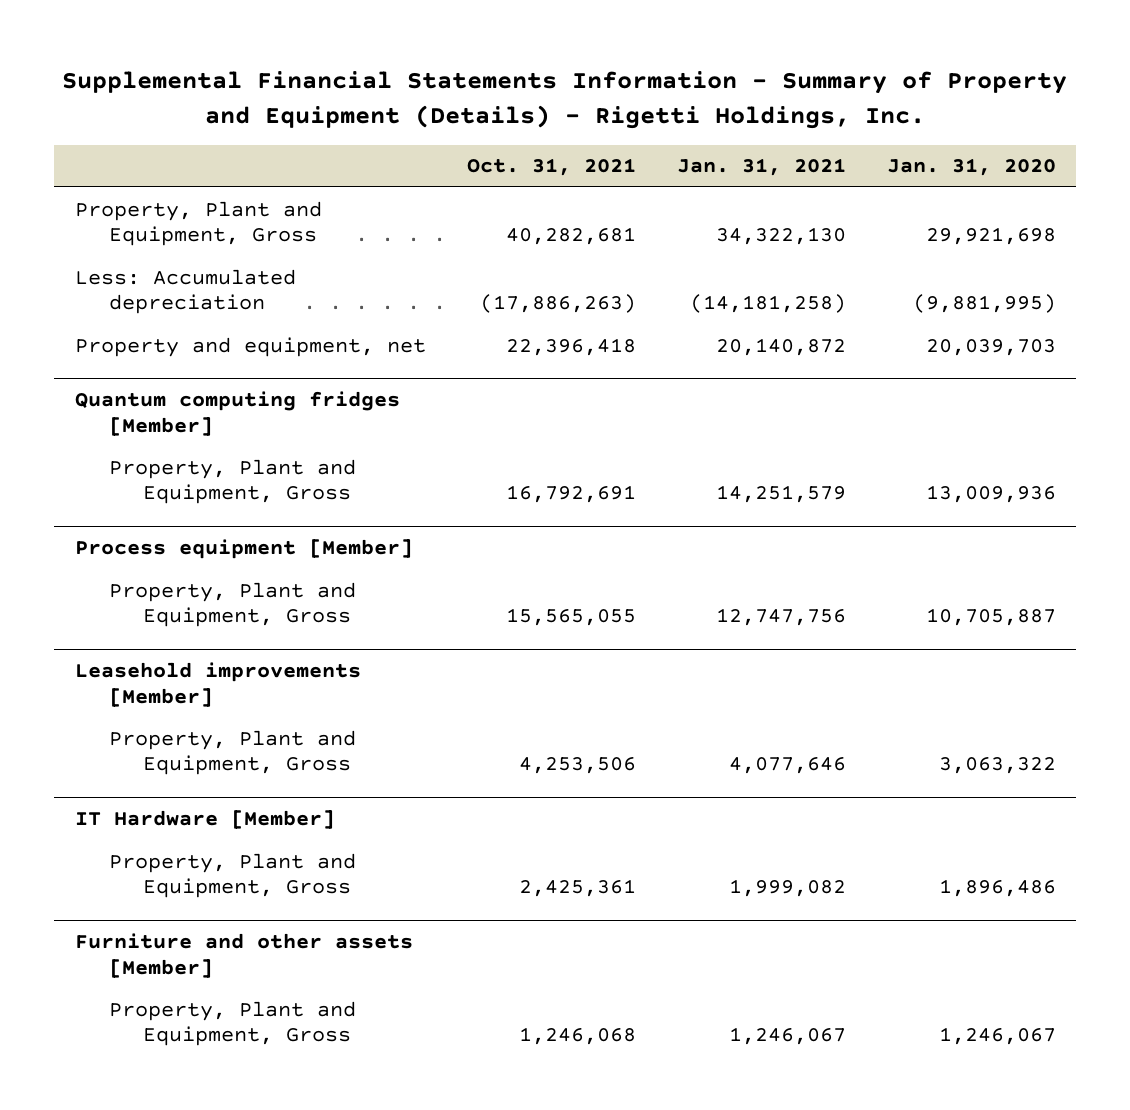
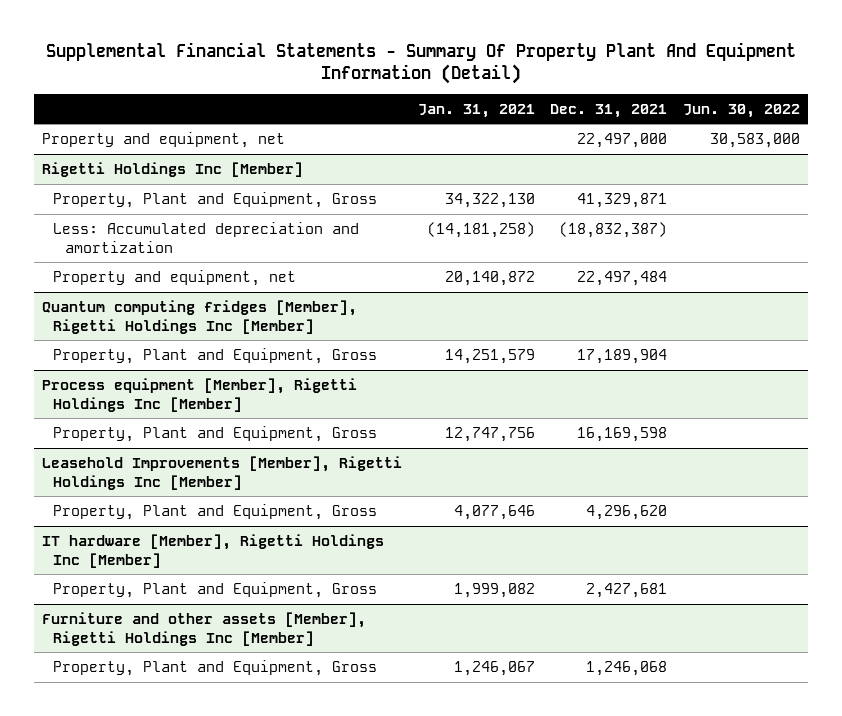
- Supplemental Financial Statements Information - Summary of Property and Equipment (Details) - Rigetti Holdings, Inc.
+ Supplemental Financial Statements - Summary Of Property Plant And Equipment Information (Detail)
- | Oct. 31, 2021 | Jan. 31, 2021 | Jan. 31, 2020
+ | Jan. 31, 2021 | Dec. 31, 2021 | Jun. 30, 2022
+ Property and equipment, net | | 22,497,000 | 30,583,000
+ Rigetti Holdings Inc [Member]
- Less: Accumulated depreciation | (17,886,263) | (14,181,258) | (9,881,995)
+ Less: Accumulated depreciation and amortization | (14,181,258) | (18,832,387) |
- Quantum computing fridges [Member]
+ Quantum computing fridges [Member], Rigetti Holdings Inc [Member]
- Process equipment [Member]
+ Process equipment [Member], Rigetti Holdings Inc [Member]
- Leasehold improvements [Member]
+ Leasehold Improvements [Member], Rigetti Holdings Inc [Member]
- IT Hardware [Member]
+ IT hardware [Member], Rigetti Holdings Inc [Member]
- Furniture and other assets [Member]
+ Furniture and other assets [Member], Rigetti Holdings Inc [Member]

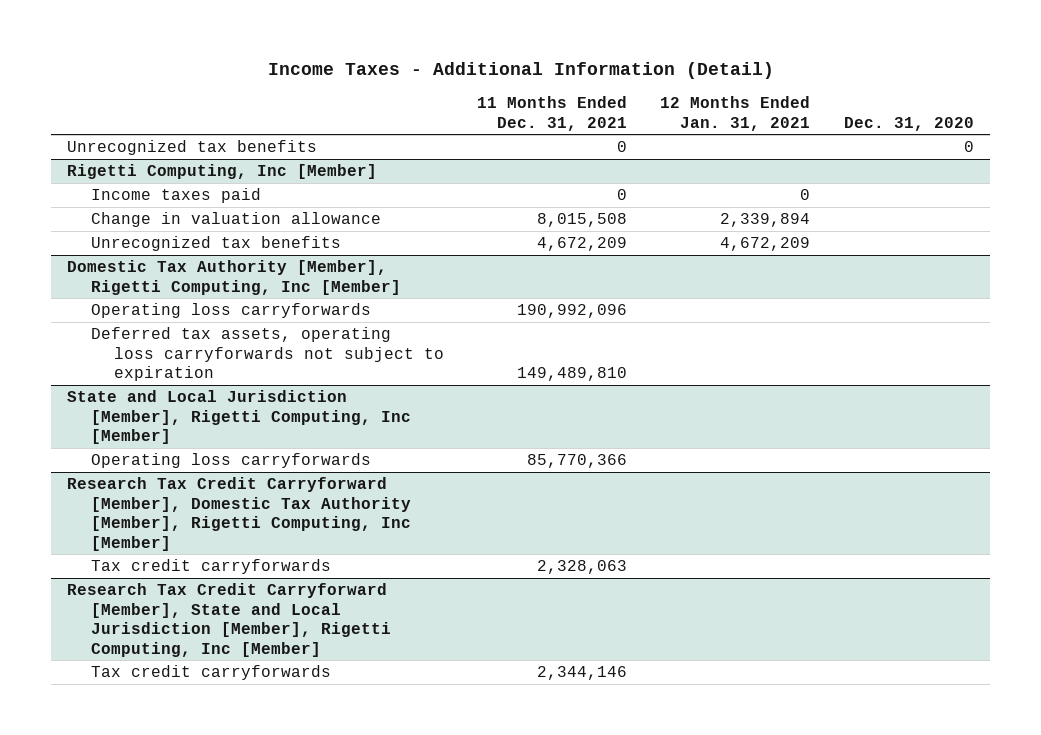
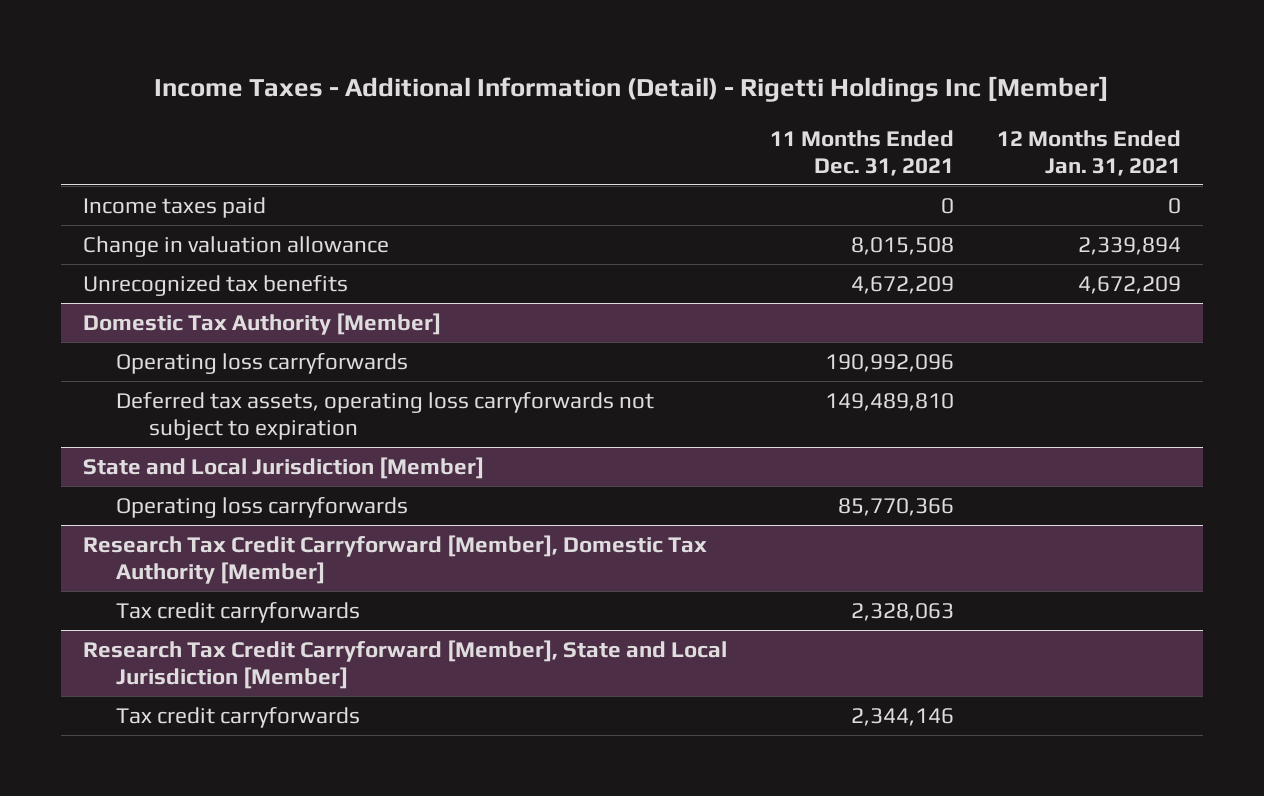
- Income Taxes - Additional Information (Detail)
+ Income Taxes - Additional Information (Detail) - Rigetti Holdings Inc [Member]
- | 11 Months Ended Dec. 31, 2021 | 12 Months Ended Jan. 31, 2021 | Dec. 31, 2020
+ | 11 Months Ended Dec. 31, 2021 | 12 Months Ended Jan. 31, 2021
- Unrecognized tax benefits | 0 | | 0
- Rigetti Computing, Inc [Member]
- Domestic Tax Authority [Member], Rigetti Computing, Inc [Member]
+ Domestic Tax Authority [Member]
- State and Local Jurisdiction [Member], Rigetti Computing, Inc [Member]
+ State and Local Jurisdiction [Member]
- Research Tax Credit Carryforward [Member], Domestic Tax Authority [Member], Rigetti Computing, Inc [Member]
+ Research Tax Credit Carryforward [Member], Domestic Tax Authority [Member]
- Research Tax Credit Carryforward [Member], State and Local Jurisdiction [Member], Rigetti Computing, Inc [Member]
+ Research Tax Credit Carryforward [Member], State and Local Jurisdiction [Member]

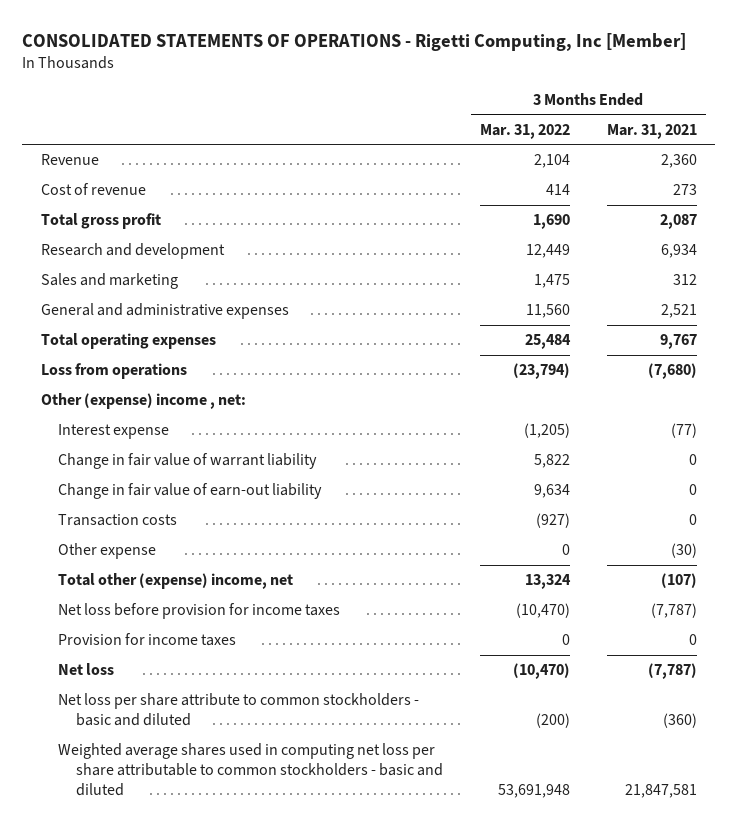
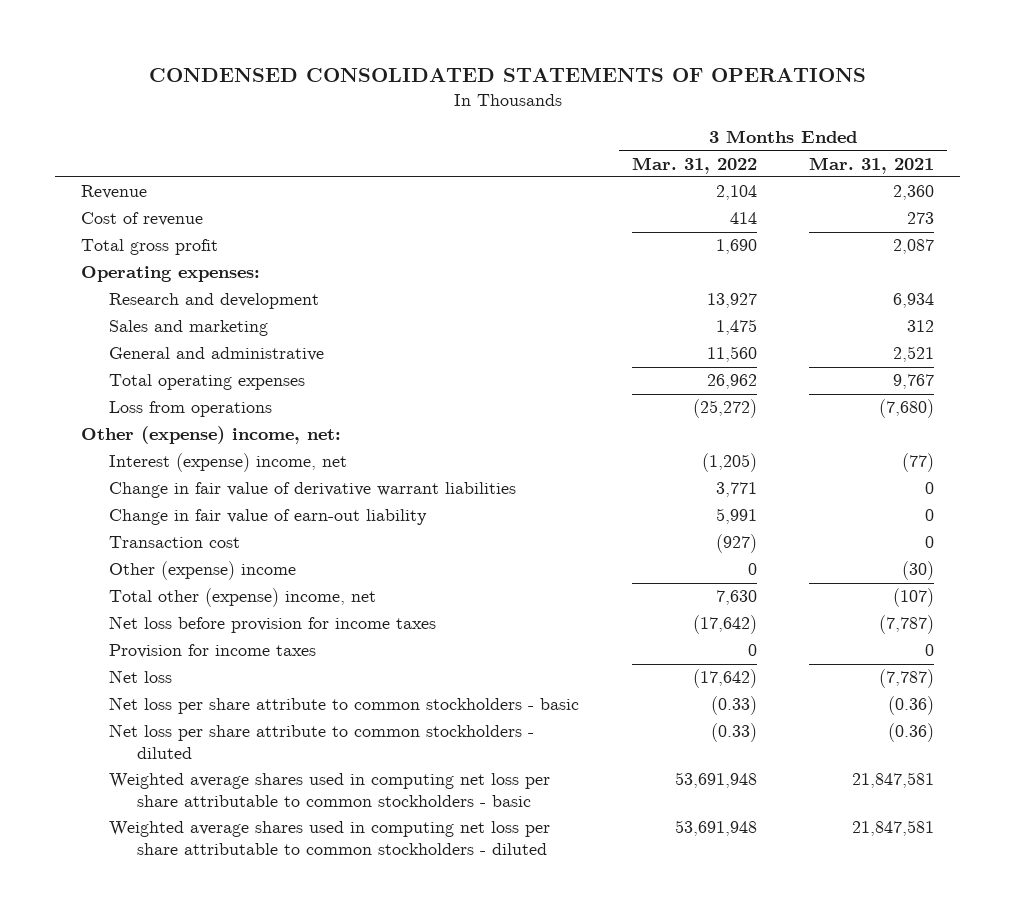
- CONSOLIDATED STATEMENTS OF OPERATIONS - Rigetti Computing, Inc [Member]
+ CONDENSED CONSOLIDATED STATEMENTS OF OPERATIONS
- Research and development | 12,449 | 6,934
+ Operating expenses:
+ Research and development | 13,927 | 6,934
- General and administrative expenses | 11,560 | 2,521
- Total operating expenses | 25,484 | 9,767
- Loss from operations | (23,794) | (7,680)
- Other (expense) income , net:
- Interest expense | (1,205) | (77)
- Change in fair value of warrant liability | 5,822 | 0
- Change in fair value of earn-out liability | 9,634 | 0
- Transaction costs | (927) | 0
- Other expense | 0 | (30)
- Total other (expense) income, net | 13,324 | (107)
- Net loss before provision for income taxes | (10,470) | (7,787)
+ General and administrative | 11,560 | 2,521
+ Total operating expenses | 26,962 | 9,767
+ Loss from operations | (25,272) | (7,680)
+ Other (expense) income, net:
+ Interest (expense) income, net | (1,205) | (77)
+ Change in fair value of derivative warrant liabilities | 3,771 | 0
+ Change in fair value of earn-out liability | 5,991 | 0
+ Transaction cost | (927) | 0
+ Other (expense) income | 0 | (30)
+ Total other (expense) income, net | 7,630 | (107)
+ Net loss before provision for income taxes | (17,642) | (7,787)
- Net loss | (10,470) | (7,787)
- Net loss per share attribute to common stockholders - basic and diluted | (200) | (360)
- Weighted average shares used in computing net loss per share attributable to common stockholders - basic and diluted | 53,691,948 | 21,847,581
+ Net loss | (17,642) | (7,787)
+ Net loss per share attribute to common stockholders - basic | (0.33) | (0.36)
+ Net loss per share attribute to common stockholders - diluted | (0.33) | (0.36)
+ Weighted average shares used in computing net loss per share attributable to common stockholders - basic | 53,691,948 | 21,847,581
+ Weighted average shares used in computing net loss per share attributable to common stockholders - diluted | 53,691,948 | 21,847,581

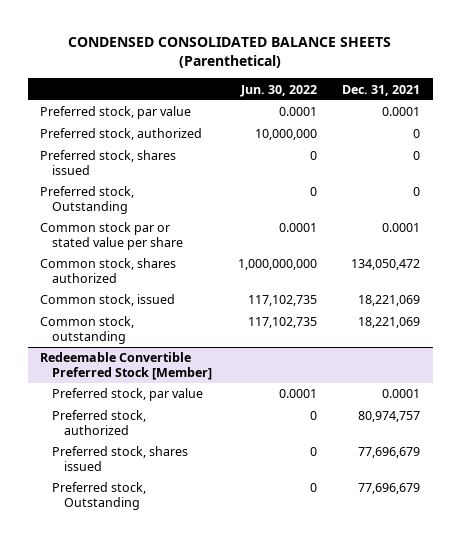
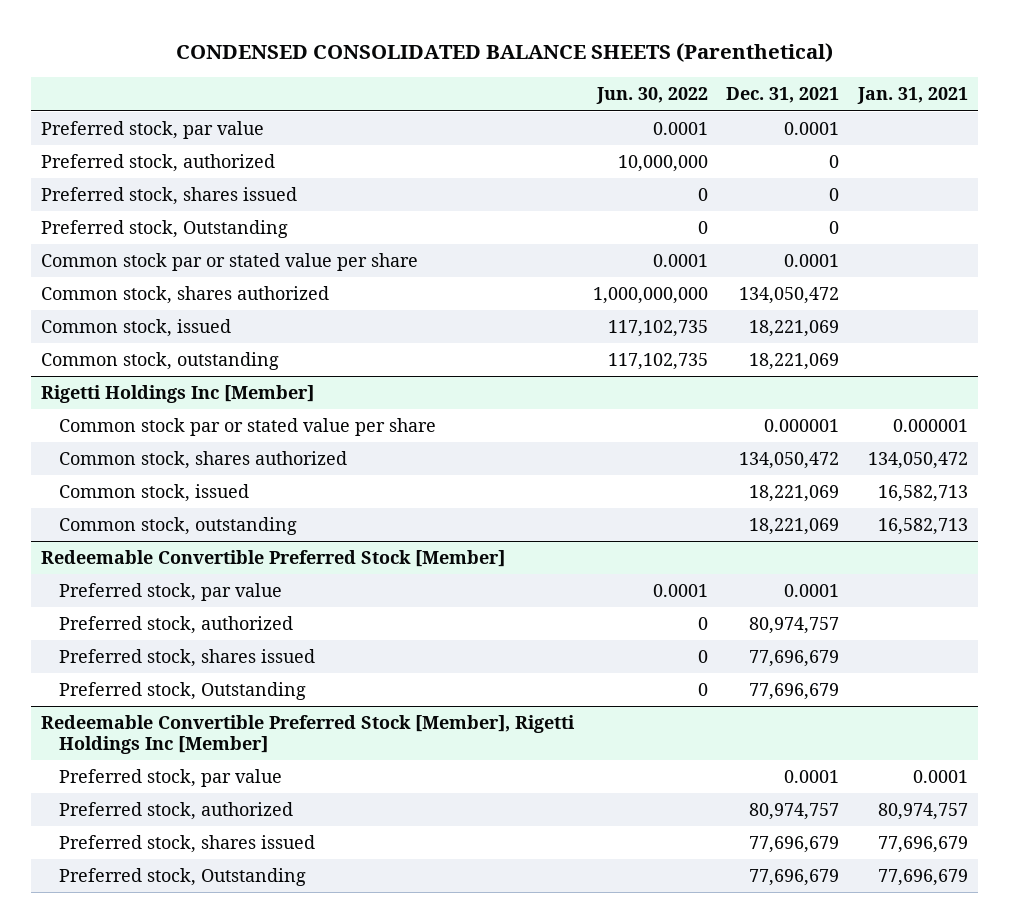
- | Jun. 30, 2022 | Dec. 31, 2021
+ | Jun. 30, 2022 | Dec. 31, 2021 | Jan. 31, 2021
+ Rigetti Holdings Inc [Member]
+ Common stock par or stated value per share | | 0.000001 | 0.000001
+ Common stock, shares authorized | | 134,050,472 | 134,050,472
+ Common stock, issued | | 18,221,069 | 16,582,713
+ Common stock, outstanding | | 18,221,069 | 16,582,713
+ Redeemable Convertible Preferred Stock [Member], Rigetti Holdings Inc [Member]
+ Preferred stock, par value | | 0.0001 | 0.0001
+ Preferred stock, authorized | | 80,974,757 | 80,974,757
+ Preferred stock, shares issued | | 77,696,679 | 77,696,679
+ Preferred stock, Outstanding | | 77,696,679 | 77,696,679

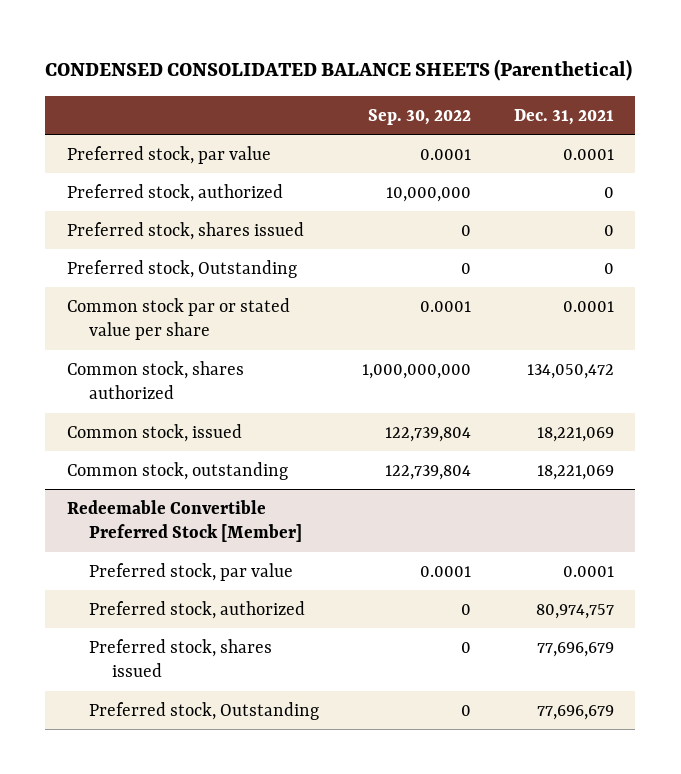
- | Jun. 30, 2022 | Dec. 31, 2021 | Jan. 31, 2021
+ | Sep. 30, 2022 | Dec. 31, 2021
- Rigetti Holdings Inc [Member]
- Common stock par or stated value per share | | 0.000001 | 0.000001
- Common stock, shares authorized | | 134,050,472 | 134,050,472
- Common stock, issued | | 18,221,069 | 16,582,713
- Common stock, outstanding | | 18,221,069 | 16,582,713
- Redeemable Convertible Preferred Stock [Member], Rigetti Holdings Inc [Member]
- Preferred stock, par value | | 0.0001 | 0.0001
- Preferred stock, authorized | | 80,974,757 | 80,974,757
- Preferred stock, shares issued | | 77,696,679 | 77,696,679
- Preferred stock, Outstanding | | 77,696,679 | 77,696,679

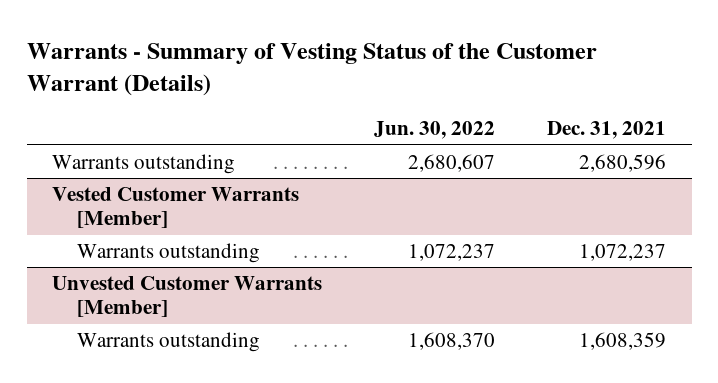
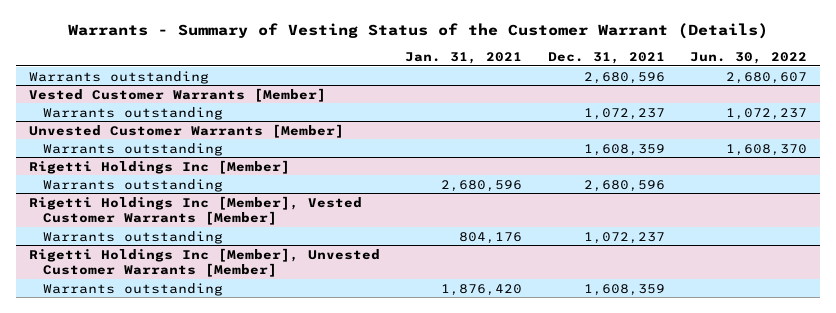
- | Jun. 30, 2022 | Dec. 31, 2021
+ | Jan. 31, 2021 | Dec. 31, 2021 | Jun. 30, 2022
+ Rigetti Holdings Inc [Member]
+ Warrants outstanding | 2,680,596 | 2,680,596 |
+ Rigetti Holdings Inc [Member], Vested Customer Warrants [Member]
+ Warrants outstanding | 804,176 | 1,072,237 |
+ Rigetti Holdings Inc [Member], Unvested Customer Warrants [Member]
+ Warrants outstanding | 1,876,420 | 1,608,359 |

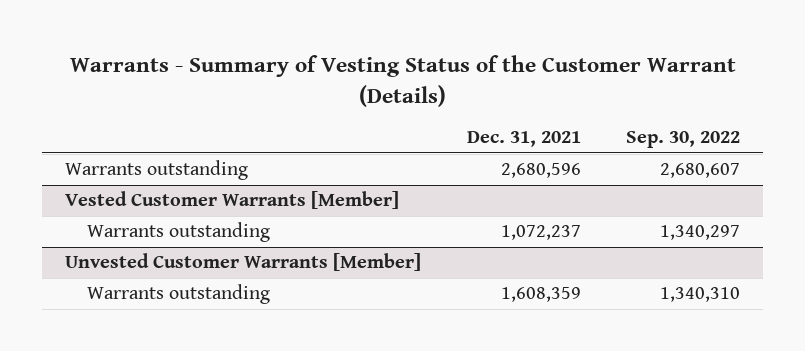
- | Jan. 31, 2021 | Dec. 31, 2021 | Jun. 30, 2022
+ | Dec. 31, 2021 | Sep. 30, 2022
- Rigetti Holdings Inc [Member]
- Warrants outstanding | 2,680,596 | 2,680,596 |
- Rigetti Holdings Inc [Member], Vested Customer Warrants [Member]
- Warrants outstanding | 804,176 | 1,072,237 |
- Rigetti Holdings Inc [Member], Unvested Customer Warrants [Member]
- Warrants outstanding | 1,876,420 | 1,608,359 |

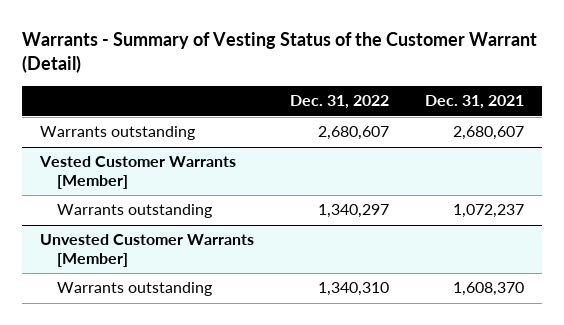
- Warrants - Summary of Vesting Status of the Customer Warrant (Details)
+ Warrants - Summary of Vesting Status of the Customer Warrant (Detail)
- | Dec. 31, 2021 | Sep. 30, 2022
+ | Dec. 31, 2022 | Dec. 31, 2021
- Warrants outstanding | 2,680,596 | 2,680,607
+ Warrants outstanding | 2,680,607 | 2,680,607
@ Unvested Customer Warrants [Member]
- Warrants outstanding | 1,608,359 | 1,340,310
+ Warrants outstanding | 1,340,310 | 1,608,370

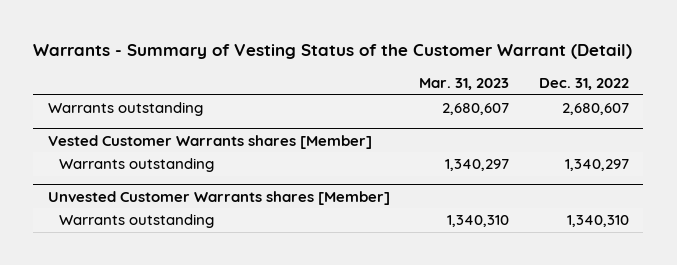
- | Dec. 31, 2022 | Dec. 31, 2021
+ | Mar. 31, 2023 | Dec. 31, 2022
- Vested Customer Warrants [Member]
+ Vested Customer Warrants shares [Member]
- Unvested Customer Warrants [Member]
+ Unvested Customer Warrants shares [Member]

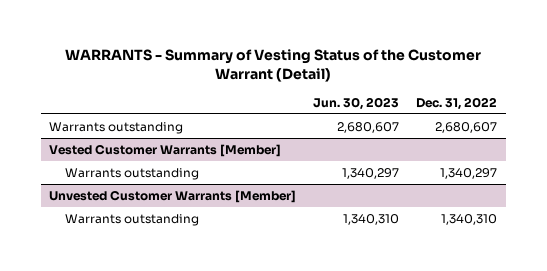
- Warrants - Summary of Vesting Status of the Customer Warrant (Detail)
+ WARRANTS - Summary of Vesting Status of the Customer Warrant (Detail)
- | Mar. 31, 2023 | Dec. 31, 2022
+ | Jun. 30, 2023 | Dec. 31, 2022
- Vested Customer Warrants shares [Member]
+ Vested Customer Warrants [Member]
- Unvested Customer Warrants shares [Member]
+ Unvested Customer Warrants [Member]

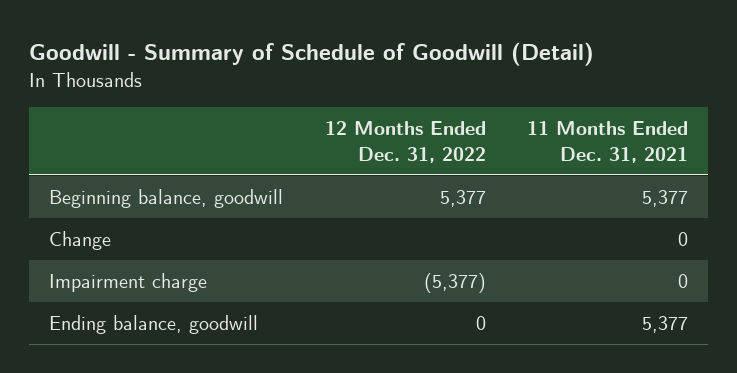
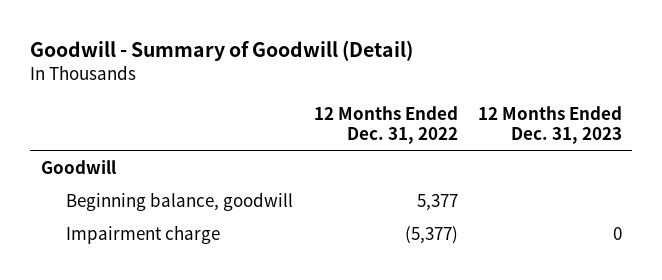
- Goodwill - Summary of Schedule of Goodwill (Detail)
+ Goodwill - Summary of Goodwill (Detail)
- | 12 Months Ended Dec. 31, 2022 | 11 Months Ended Dec. 31, 2021
+ | 12 Months Ended Dec. 31, 2022 | 12 Months Ended Dec. 31, 2023
+ Goodwill
- Change | | 0
- Ending balance, goodwill | 0 | 5,377

